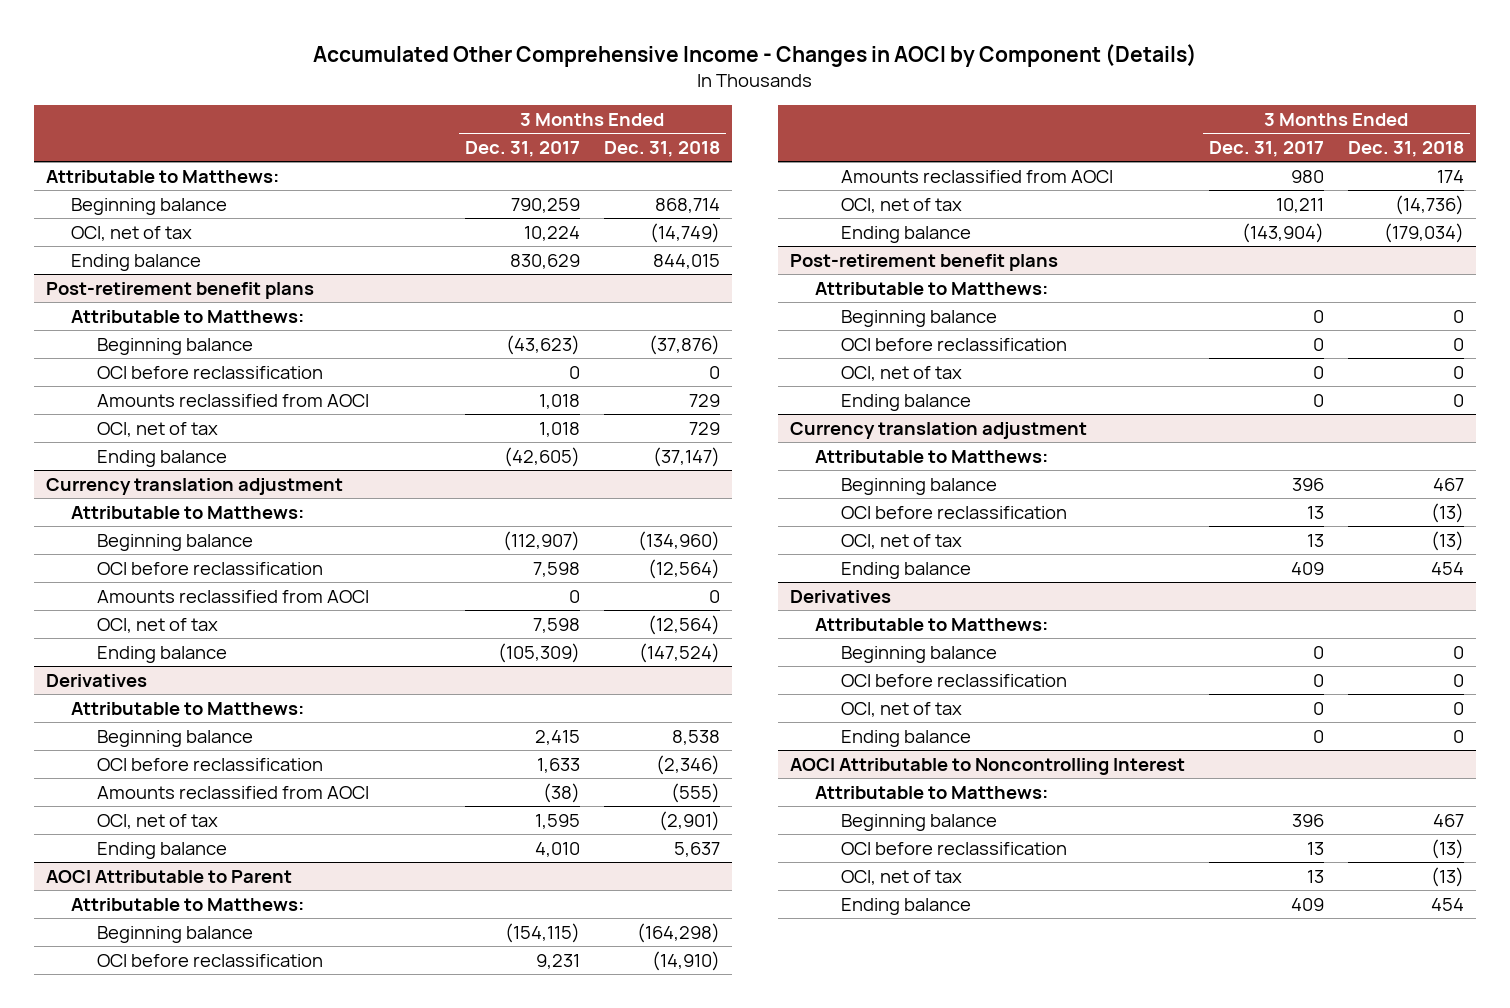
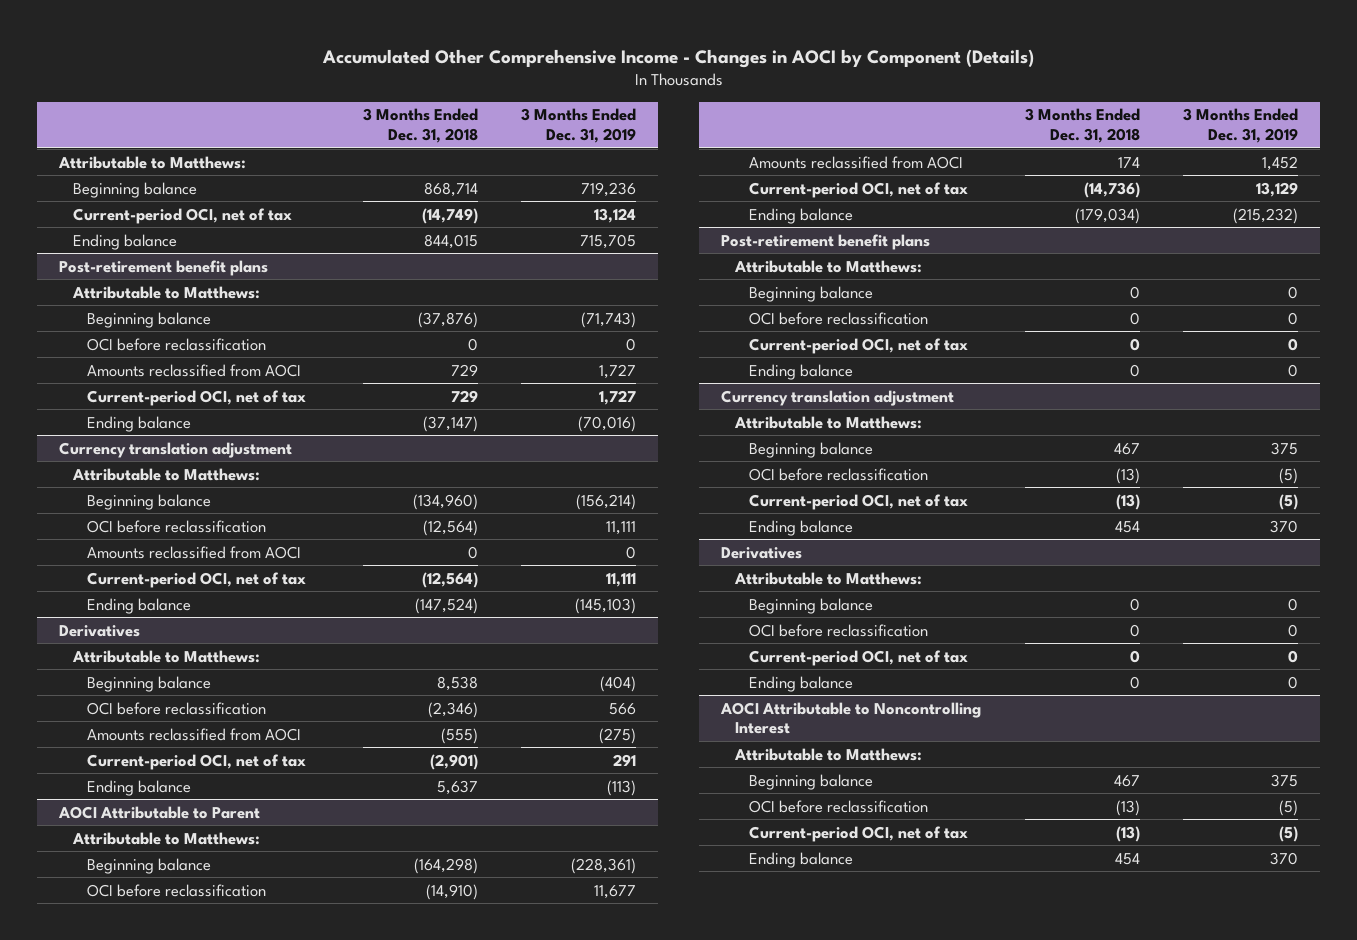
- | 3 Months Ended Dec. 31, 2017 | 3 Months Ended Dec. 31, 2018
+ | 3 Months Ended Dec. 31, 2018 | 3 Months Ended Dec. 31, 2019
- OCI, net of tax | 10,224 | (14,749)
+ Current-period OCI, net of tax | (14,749) | 13,124
@ Post-retirement benefit plans
- OCI, net of tax | 1,018 | 729
+ Current-period OCI, net of tax | 729 | 1,727
@ Currency translation adjustment
- OCI, net of tax | 7,598 | (12,564)
+ Current-period OCI, net of tax | (12,564) | 11,111
@ Derivatives
- OCI, net of tax | 1,595 | (2,901)
+ Current-period OCI, net of tax | (2,901) | 291
@ AOCI Attributable to Parent
- OCI, net of tax | 10,211 | (14,736)
+ Current-period OCI, net of tax | (14,736) | 13,129
@ Post-retirement benefit plans
- OCI, net of tax | 0 | 0
+ Current-period OCI, net of tax | 0 | 0
@ Currency translation adjustment
- OCI, net of tax | 13 | (13)
+ Current-period OCI, net of tax | (13) | (5)
@ Derivatives
- OCI, net of tax | 0 | 0
+ Current-period OCI, net of tax | 0 | 0
@ AOCI Attributable to Noncontrolling Interest
- OCI, net of tax | 13 | (13)
+ Current-period OCI, net of tax | (13) | (5)

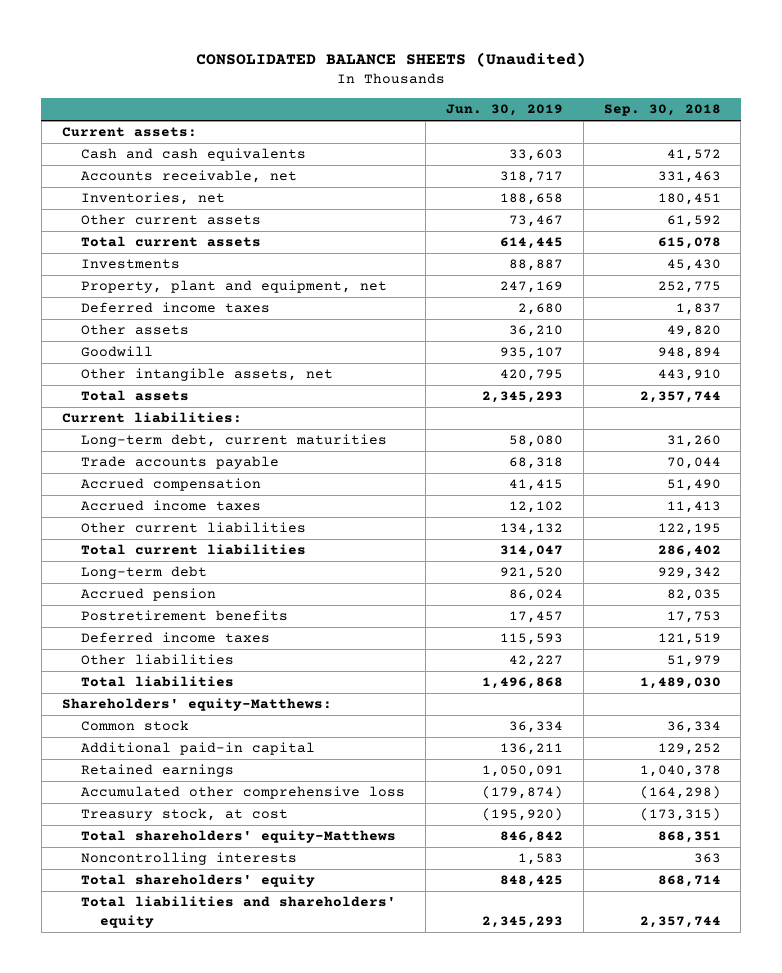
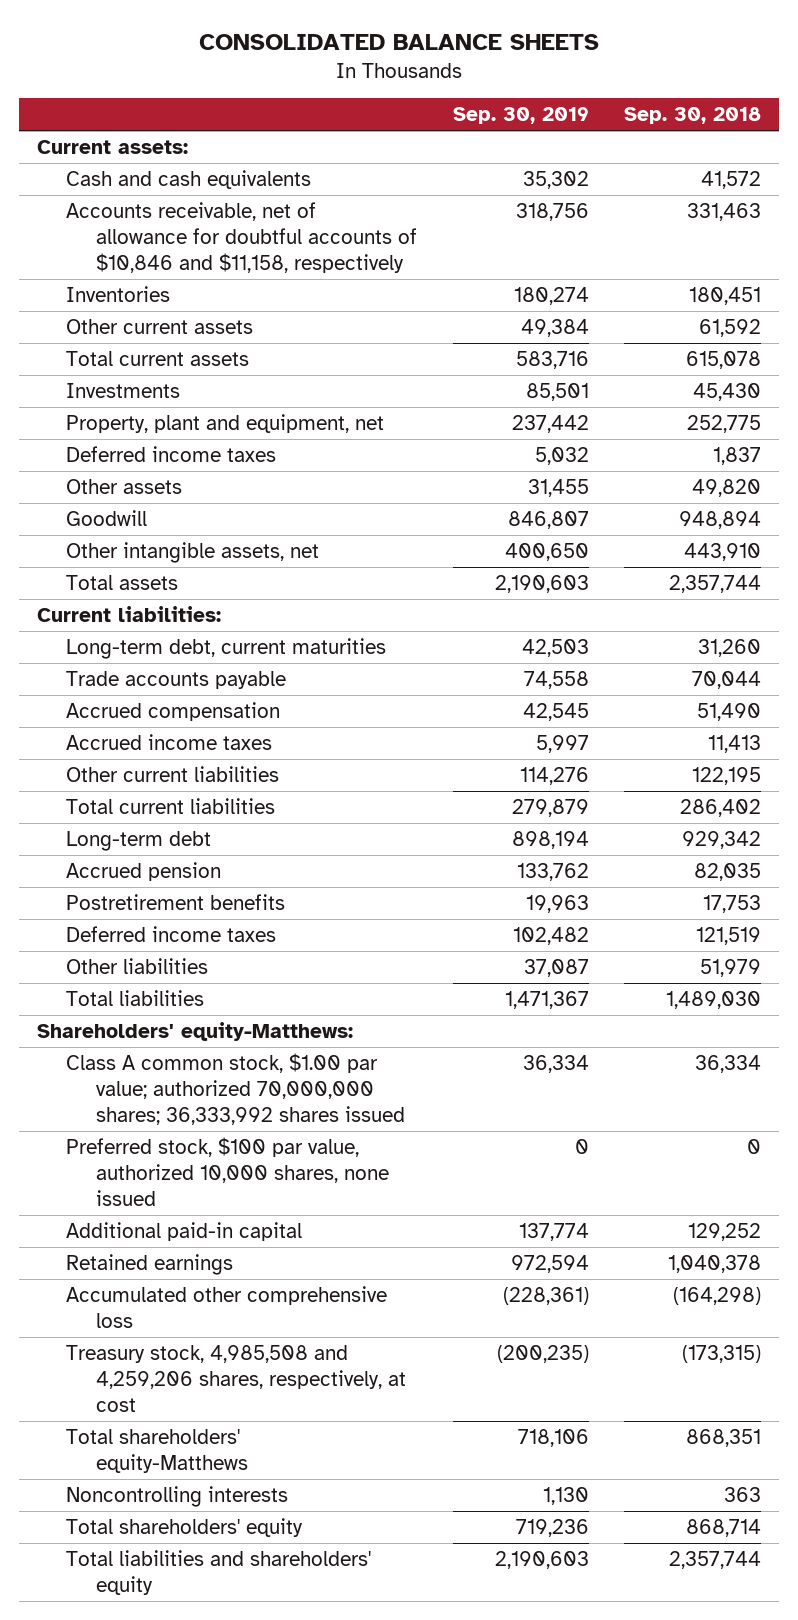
- CONSOLIDATED BALANCE SHEETS (Unaudited)
+ CONSOLIDATED BALANCE SHEETS
- | Jun. 30, 2019 | Sep. 30, 2018
+ | Sep. 30, 2019 | Sep. 30, 2018
- Accounts receivable, net | 318,717 | 331,463
- Inventories, net | 188,658 | 180,451
+ Accounts receivable, net of allowance for doubtful accounts of $10,846 and $11,158, respectively | 318,756 | 331,463
+ Inventories | 180,274 | 180,451
- Common stock | 36,334 | 36,334
+ Class A common stock, $1.00 par value; authorized 70,000,000 shares; 36,333,992 shares issued | 36,334 | 36,334
+ Preferred stock, $100 par value, authorized 10,000 shares, none issued | 0 | 0
- Treasury stock, at cost | (195,920) | (173,315)
+ Treasury stock, 4,985,508 and 4,259,206 shares, respectively, at cost | (200,235) | (173,315)

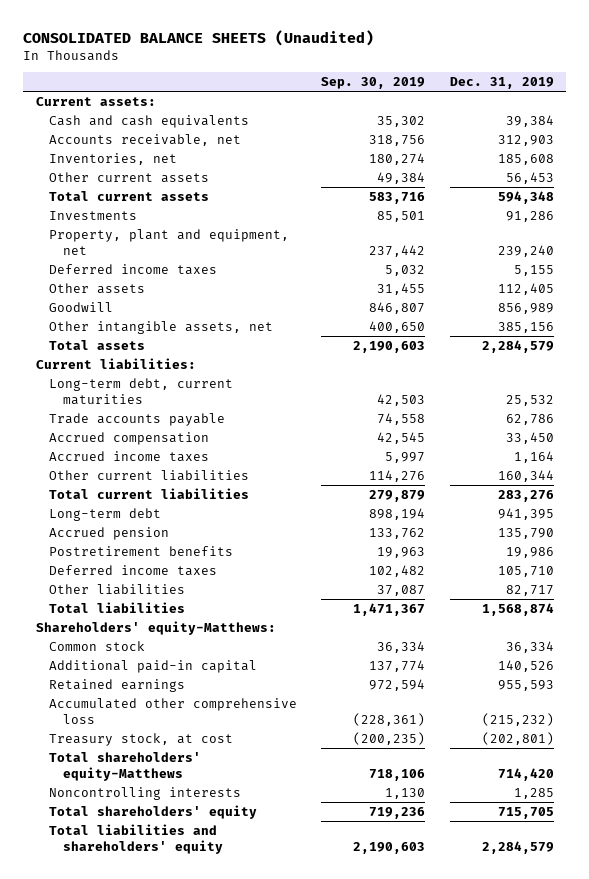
- CONSOLIDATED BALANCE SHEETS
+ CONSOLIDATED BALANCE SHEETS (Unaudited)
- | Sep. 30, 2019 | Sep. 30, 2018
+ | Sep. 30, 2019 | Dec. 31, 2019
- Accounts receivable, net of allowance for doubtful accounts of $10,846 and $11,158, respectively | 318,756 | 331,463
- Inventories | 180,274 | 180,451
+ Accounts receivable, net | 318,756 | 312,903
+ Inventories, net | 180,274 | 185,608
- Class A common stock, $1.00 par value; authorized 70,000,000 shares; 36,333,992 shares issued | 36,334 | 36,334
- Preferred stock, $100 par value, authorized 10,000 shares, none issued | 0 | 0
+ Common stock | 36,334 | 36,334
- Treasury stock, 4,985,508 and 4,259,206 shares, respectively, at cost | (200,235) | (173,315)
+ Treasury stock, at cost | (200,235) | (202,801)

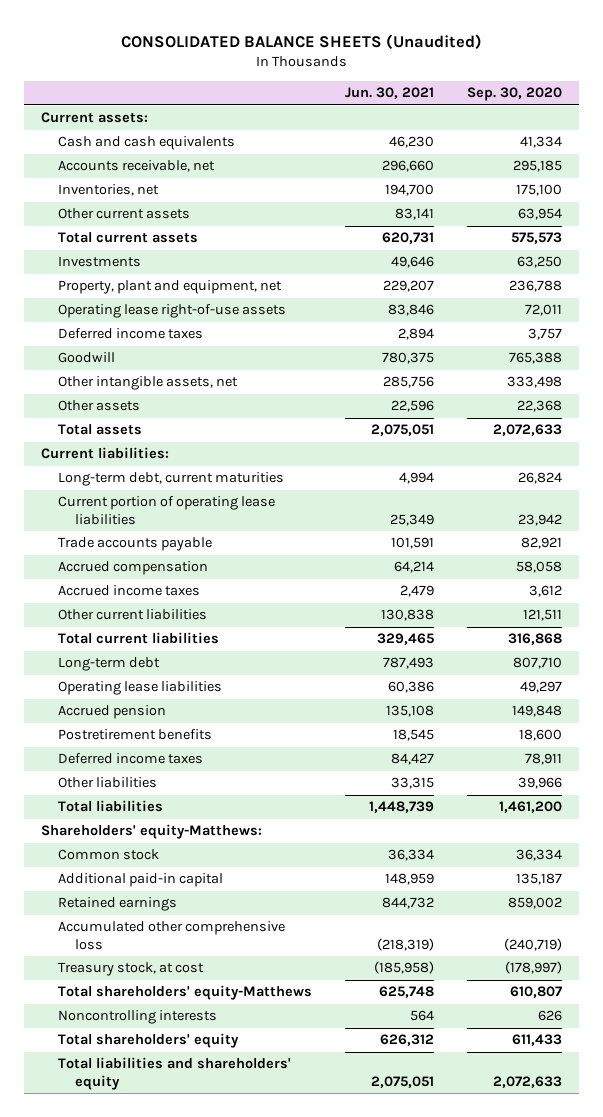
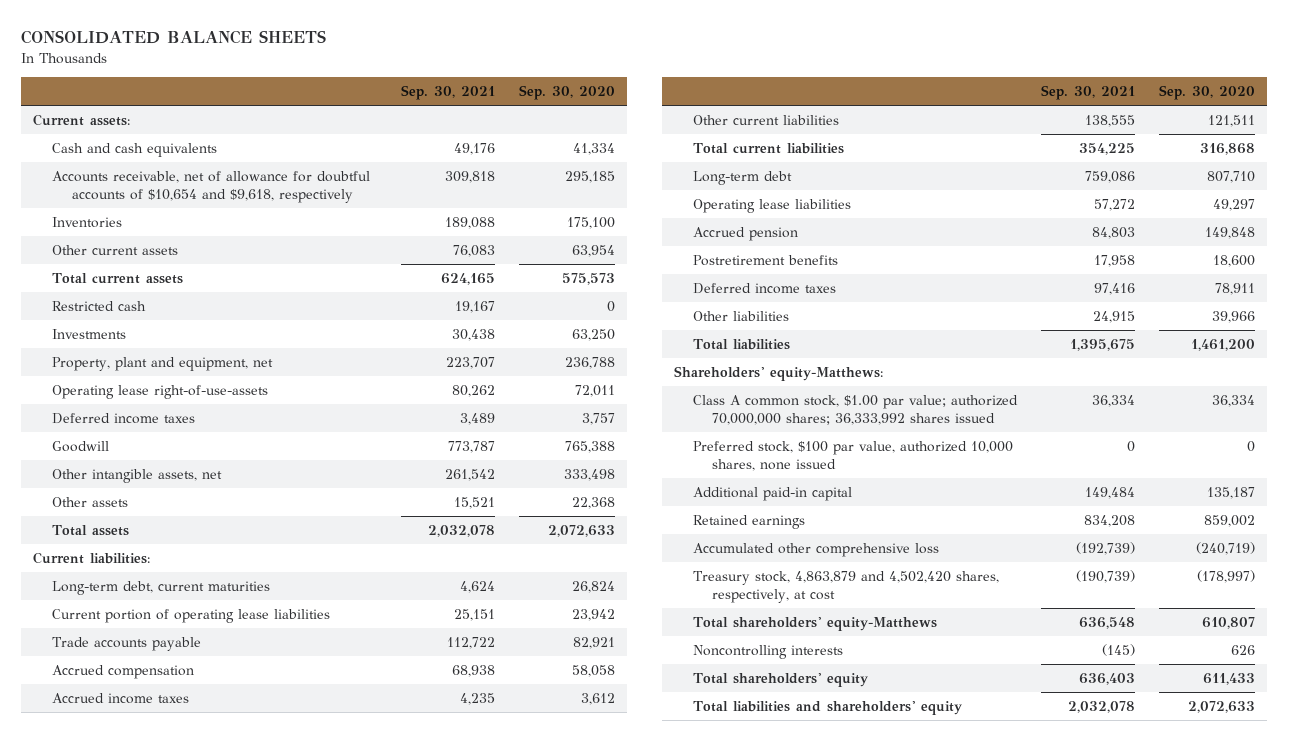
- CONSOLIDATED BALANCE SHEETS (Unaudited)
+ CONSOLIDATED BALANCE SHEETS
- | Jun. 30, 2021 | Sep. 30, 2020
+ | Sep. 30, 2021 | Sep. 30, 2020
- Accounts receivable, net | 296,660 | 295,185
- Inventories, net | 194,700 | 175,100
+ Accounts receivable, net of allowance for doubtful accounts of $10,654 and $9,618, respectively | 309,818 | 295,185
+ Inventories | 189,088 | 175,100
+ Restricted cash | 19,167 | 0
- Operating lease right-of-use assets | 83,846 | 72,011
+ Operating lease right-of-use-assets | 80,262 | 72,011
- Common stock | 36,334 | 36,334
+ Class A common stock, $1.00 par value; authorized 70,000,000 shares; 36,333,992 shares issued | 36,334 | 36,334
+ Preferred stock, $100 par value, authorized 10,000 shares, none issued | 0 | 0
- Treasury stock, at cost | (185,958) | (178,997)
+ Treasury stock, 4,863,879 and 4,502,420 shares, respectively, at cost | (190,739) | (178,997)

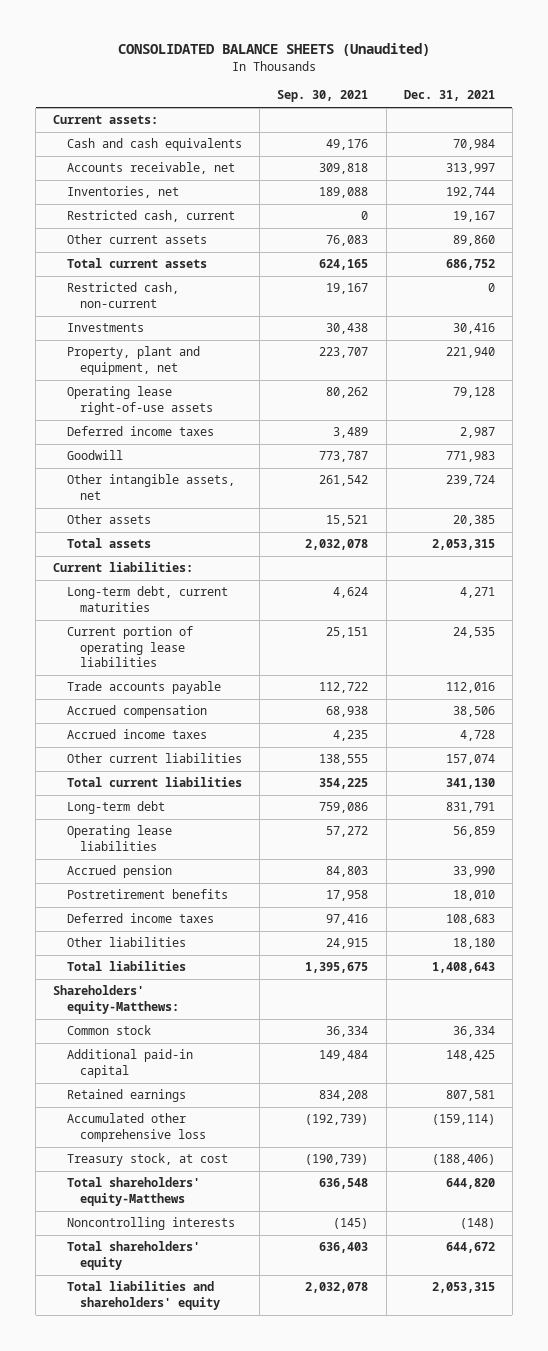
- CONSOLIDATED BALANCE SHEETS
+ CONSOLIDATED BALANCE SHEETS (Unaudited)
- | Sep. 30, 2021 | Sep. 30, 2020
+ | Sep. 30, 2021 | Dec. 31, 2021
- Accounts receivable, net of allowance for doubtful accounts of $10,654 and $9,618, respectively | 309,818 | 295,185
- Inventories | 189,088 | 175,100
+ Accounts receivable, net | 309,818 | 313,997
+ Inventories, net | 189,088 | 192,744
+ Restricted cash, current | 0 | 19,167
- Restricted cash | 19,167 | 0
+ Restricted cash, non-current | 19,167 | 0
- Operating lease right-of-use-assets | 80,262 | 72,011
+ Operating lease right-of-use assets | 80,262 | 79,128
- Class A common stock, $1.00 par value; authorized 70,000,000 shares; 36,333,992 shares issued | 36,334 | 36,334
- Preferred stock, $100 par value, authorized 10,000 shares, none issued | 0 | 0
+ Common stock | 36,334 | 36,334
- Treasury stock, 4,863,879 and 4,502,420 shares, respectively, at cost | (190,739) | (178,997)
+ Treasury stock, at cost | (190,739) | (188,406)

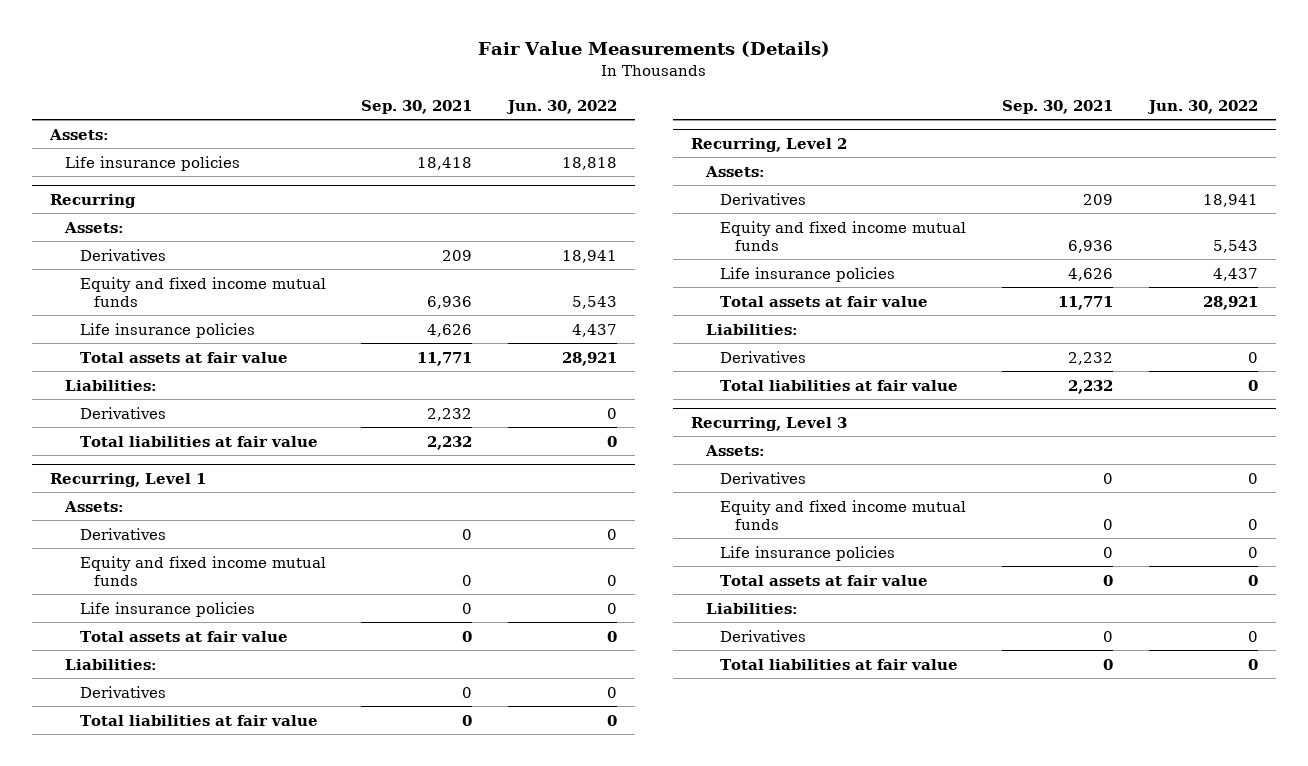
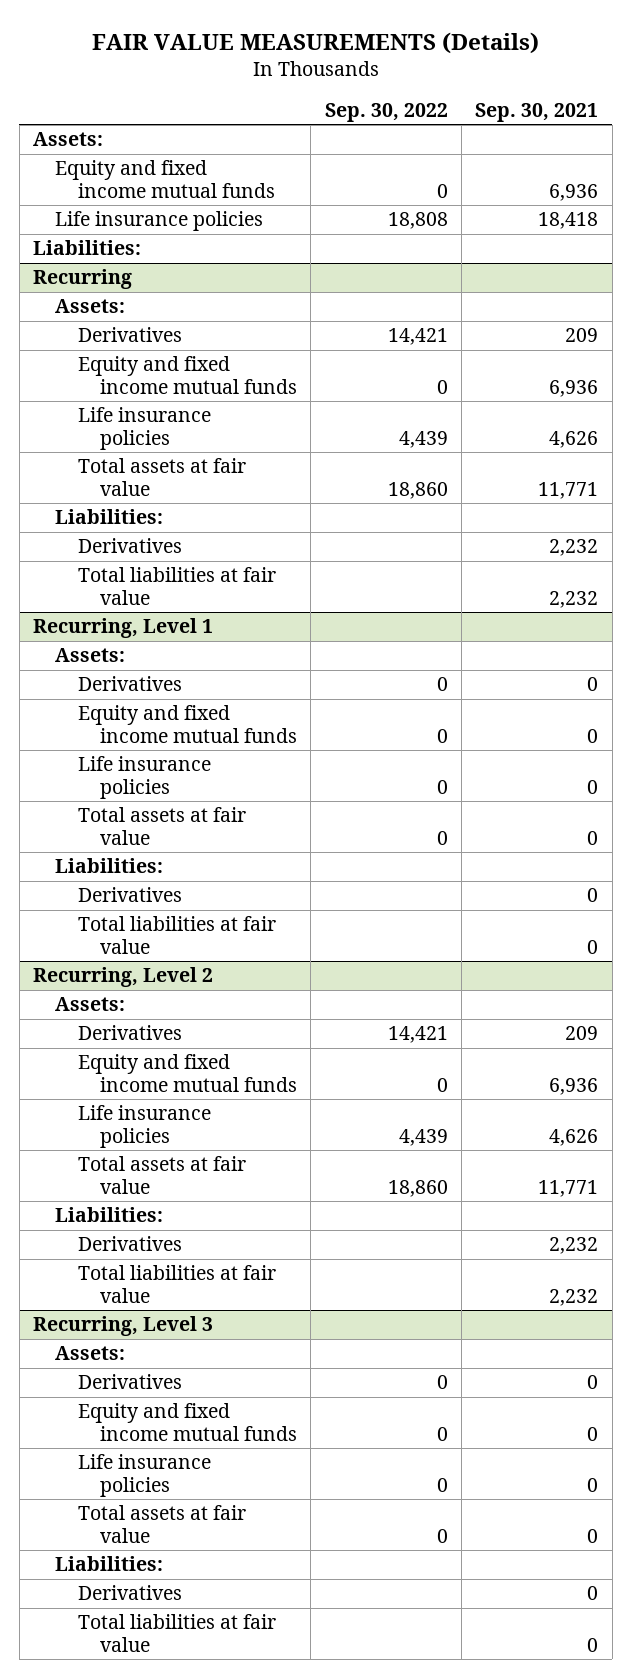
- Fair Value Measurements (Details)
+ FAIR VALUE MEASUREMENTS (Details)
- | Sep. 30, 2021 | Jun. 30, 2022
+ | Sep. 30, 2022 | Sep. 30, 2021
+ Equity and fixed income mutual funds | 0 | 6,936
+ Liabilities:

